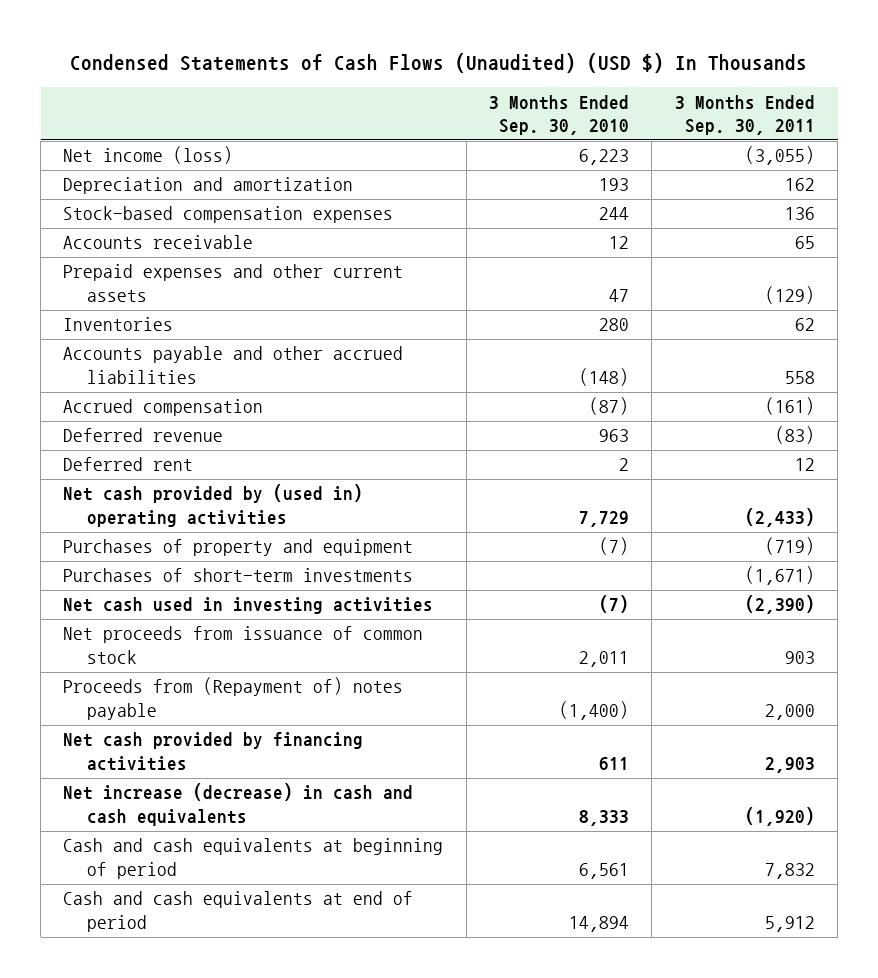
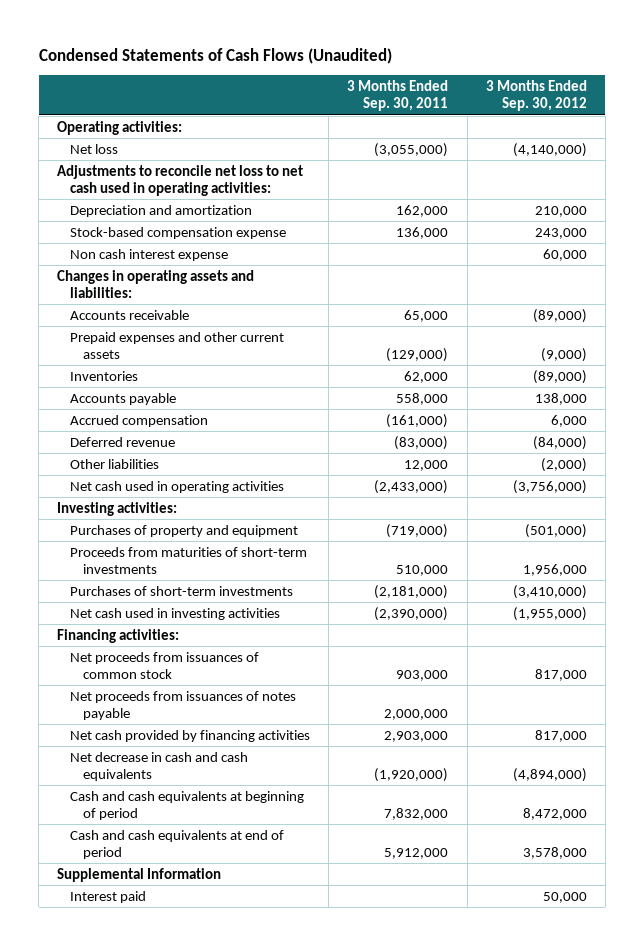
- Condensed Statements of Cash Flows (Unaudited) (USD $) In Thousands
+ Condensed Statements of Cash Flows (Unaudited)
- | 3 Months Ended Sep. 30, 2010 | 3 Months Ended Sep. 30, 2011
+ | 3 Months Ended Sep. 30, 2011 | 3 Months Ended Sep. 30, 2012
- Net income (loss) | 6,223 | (3,055)
- Depreciation and amortization | 193 | 162
- Stock-based compensation expenses | 244 | 136
- Accounts receivable | 12 | 65
- Prepaid expenses and other current assets | 47 | (129)
- Inventories | 280 | 62
- Accounts payable and other accrued liabilities | (148) | 558
- Accrued compensation | (87) | (161)
- Deferred revenue | 963 | (83)
- Deferred rent | 2 | 12
- Net cash provided by (used in) operating activities | 7,729 | (2,433)
- Purchases of property and equipment | (7) | (719)
- Purchases of short-term investments | | (1,671)
- Net cash used in investing activities | (7) | (2,390)
- Net proceeds from issuance of common stock | 2,011 | 903
- Proceeds from (Repayment of) notes payable | (1,400) | 2,000
- Net cash provided by financing activities | 611 | 2,903
- Net increase (decrease) in cash and cash equivalents | 8,333 | (1,920)
- Cash and cash equivalents at beginning of period | 6,561 | 7,832
- Cash and cash equivalents at end of period | 14,894 | 5,912
+ Operating activities:
+ Net loss | (3,055,000) | (4,140,000)
+ Adjustments to reconcile net loss to net cash used in operating activities:
+ Depreciation and amortization | 162,000 | 210,000
+ Stock-based compensation expense | 136,000 | 243,000
+ Non cash interest expense | | 60,000
+ Changes in operating assets and liabilities:
+ Accounts receivable | 65,000 | (89,000)
+ Prepaid expenses and other current assets | (129,000) | (9,000)
+ Inventories | 62,000 | (89,000)
+ Accounts payable | 558,000 | 138,000
+ Accrued compensation | (161,000) | 6,000
+ Deferred revenue | (83,000) | (84,000)
+ Other liabilities | 12,000 | (2,000)
+ Net cash used in operating activities | (2,433,000) | (3,756,000)
+ Investing activities:
+ Purchases of property and equipment | (719,000) | (501,000)
+ Proceeds from maturities of short-term investments | 510,000 | 1,956,000
+ Purchases of short-term investments | (2,181,000) | (3,410,000)
+ Net cash used in investing activities | (2,390,000) | (1,955,000)
+ Financing activities:
+ Net proceeds from issuances of common stock | 903,000 | 817,000
+ Net proceeds from issuances of notes payable | 2,000,000 |
+ Net cash provided by financing activities | 2,903,000 | 817,000
+ Net decrease in cash and cash equivalents | (1,920,000) | (4,894,000)
+ Cash and cash equivalents at beginning of period | 7,832,000 | 8,472,000
+ Cash and cash equivalents at end of period | 5,912,000 | 3,578,000
+ Supplemental Information
+ Interest paid | | 50,000

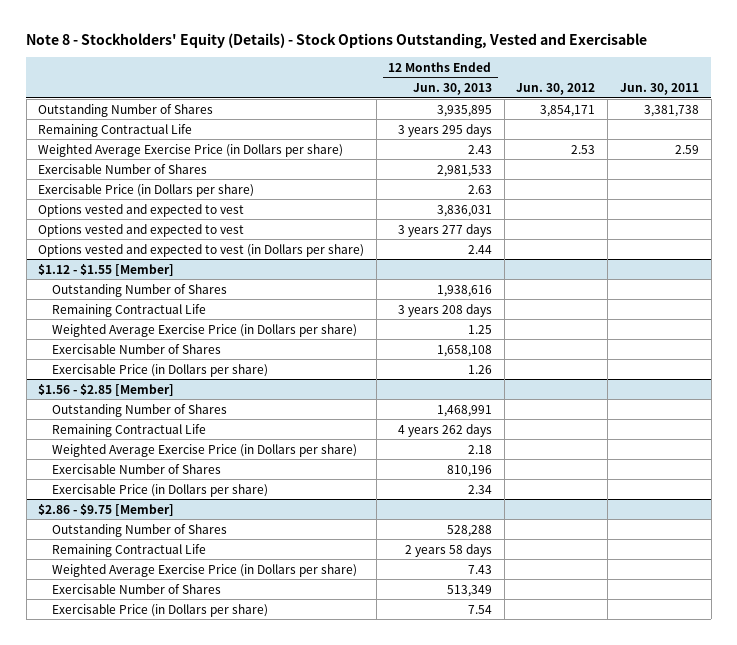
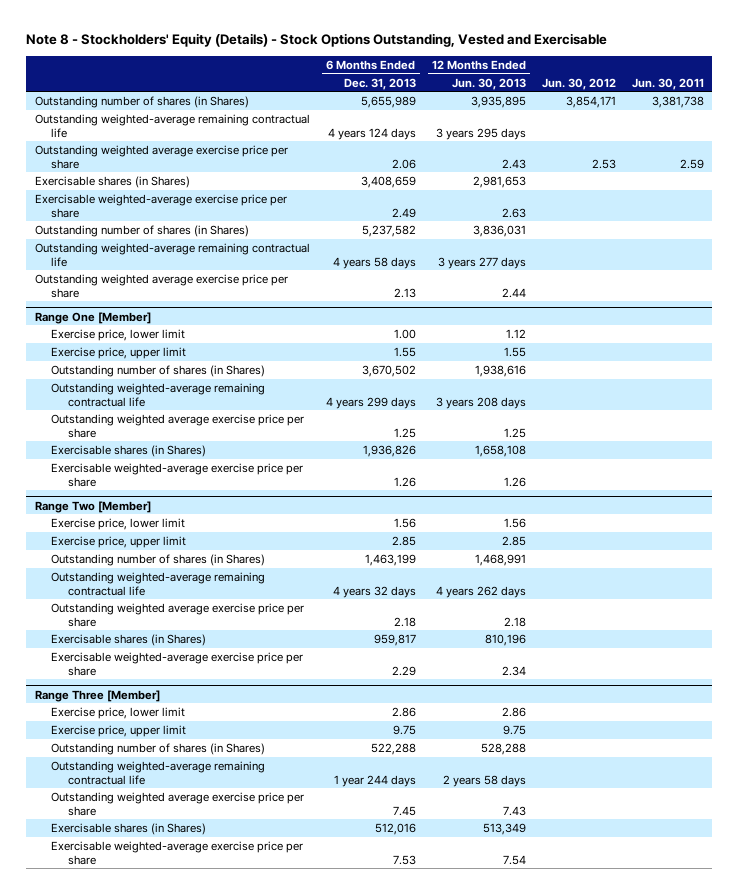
- | 12 Months Ended Jun. 30, 2013 | Jun. 30, 2012 | Jun. 30, 2011
+ | 6 Months Ended Dec. 31, 2013 | 12 Months Ended Jun. 30, 2013 | Jun. 30, 2012 | Jun. 30, 2011
- Outstanding Number of Shares | 3,935,895 | 3,854,171 | 3,381,738
- Remaining Contractual Life | 3 years 295 days | |
- Weighted Average Exercise Price (in Dollars per share) | 2.43 | 2.53 | 2.59
- Exercisable Number of Shares | 2,981,533 | |
- Exercisable Price (in Dollars per share) | 2.63 | |
- Options vested and expected to vest | 3,836,031 | |
- Options vested and expected to vest | 3 years 277 days | |
- Options vested and expected to vest (in Dollars per share) | 2.44 | |
- $1.12 - $1.55 [Member]
- Outstanding Number of Shares | 1,938,616 | |
- Remaining Contractual Life | 3 years 208 days | |
- Weighted Average Exercise Price (in Dollars per share) | 1.25 | |
- Exercisable Number of Shares | 1,658,108 | |
- Exercisable Price (in Dollars per share) | 1.26 | |
- $1.56 - $2.85 [Member]
- Outstanding Number of Shares | 1,468,991 | |
- Remaining Contractual Life | 4 years 262 days | |
- Weighted Average Exercise Price (in Dollars per share) | 2.18 | |
- Exercisable Number of Shares | 810,196 | |
- Exercisable Price (in Dollars per share) | 2.34 | |
- $2.86 - $9.75 [Member]
- Outstanding Number of Shares | 528,288 | |
- Remaining Contractual Life | 2 years 58 days | |
- Weighted Average Exercise Price (in Dollars per share) | 7.43 | |
- Exercisable Number of Shares | 513,349 | |
- Exercisable Price (in Dollars per share) | 7.54 | |
+ Outstanding number of shares (in Shares) | 5,655,989 | 3,935,895 | 3,854,171 | 3,381,738
+ Outstanding weighted-average remaining contractual life | 4 years 124 days | 3 years 295 days | |
+ Outstanding weighted average exercise price per share | 2.06 | 2.43 | 2.53 | 2.59
+ Exercisable shares (in Shares) | 3,408,659 | 2,981,653 | |
+ Exercisable weighted-average exercise price per share | 2.49 | 2.63 | |
+ Outstanding number of shares (in Shares) | 5,237,582 | 3,836,031 | |
+ Outstanding weighted-average remaining contractual life | 4 years 58 days | 3 years 277 days | |
+ Outstanding weighted average exercise price per share | 2.13 | 2.44 | |
+ Range One [Member]
+ Exercise price, lower limit | 1.00 | 1.12 | |
+ Exercise price, upper limit | 1.55 | 1.55 | |
+ Outstanding number of shares (in Shares) | 3,670,502 | 1,938,616 | |
+ Outstanding weighted-average remaining contractual life | 4 years 299 days | 3 years 208 days | |
+ Outstanding weighted average exercise price per share | 1.25 | 1.25 | |
+ Exercisable shares (in Shares) | 1,936,826 | 1,658,108 | |
+ Exercisable weighted-average exercise price per share | 1.26 | 1.26 | |
+ Range Two [Member]
+ Exercise price, lower limit | 1.56 | 1.56 | |
+ Exercise price, upper limit | 2.85 | 2.85 | |
+ Outstanding number of shares (in Shares) | 1,463,199 | 1,468,991 | |
+ Outstanding weighted-average remaining contractual life | 4 years 32 days | 4 years 262 days | |
+ Outstanding weighted average exercise price per share | 2.18 | 2.18 | |
+ Exercisable shares (in Shares) | 959,817 | 810,196 | |
+ Exercisable weighted-average exercise price per share | 2.29 | 2.34 | |
+ Range Three [Member]
+ Exercise price, lower limit | 2.86 | 2.86 | |
+ Exercise price, upper limit | 9.75 | 9.75 | |
+ Outstanding number of shares (in Shares) | 522,288 | 528,288 | |
+ Outstanding weighted-average remaining contractual life | 1 year 244 days | 2 years 58 days | |
+ Outstanding weighted average exercise price per share | 7.45 | 7.43 | |
+ Exercisable shares (in Shares) | 512,016 | 513,349 | |
+ Exercisable weighted-average exercise price per share | 7.53 | 7.54 | |

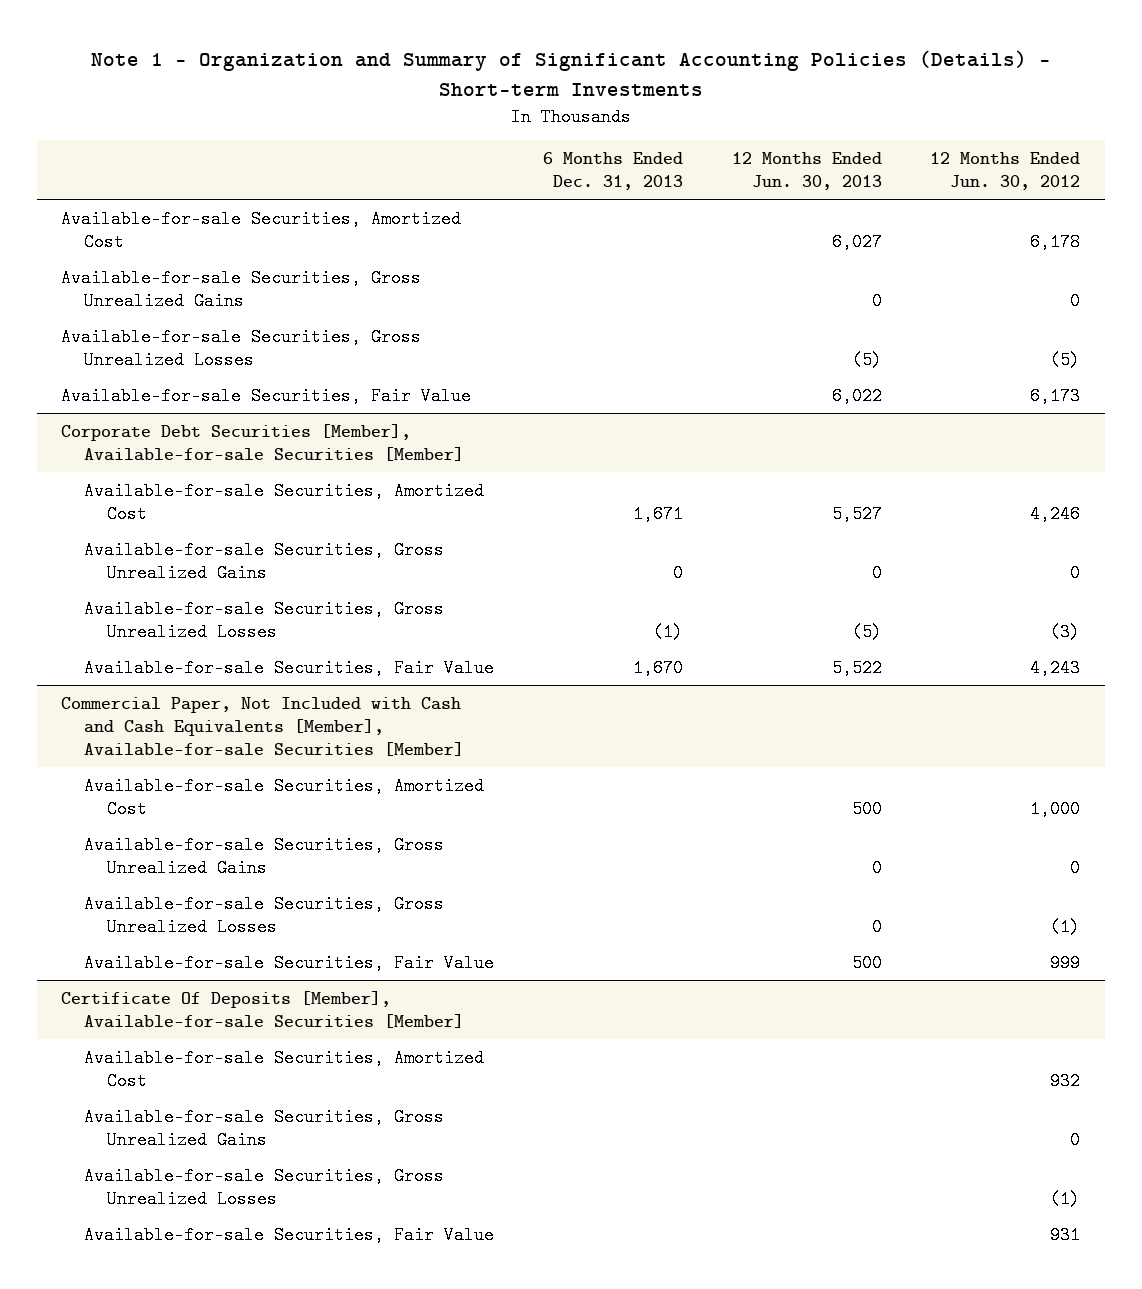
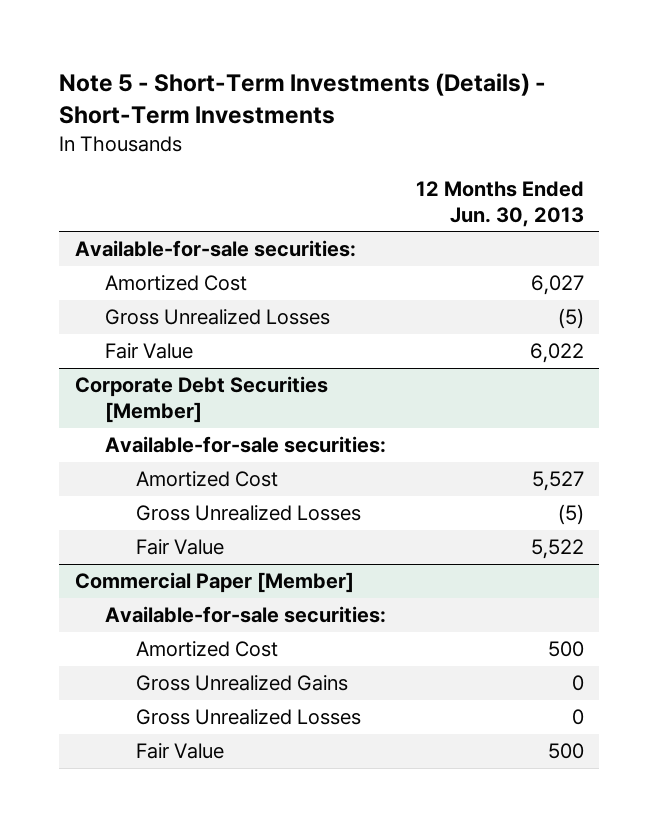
- Note 1 - Organization and Summary of Significant Accounting Policies (Details) - Short-term Investments
+ Note 5 - Short-Term Investments (Details) - Short-Term Investments
- | 6 Months Ended Dec. 31, 2013 | 12 Months Ended Jun. 30, 2013 | 12 Months Ended Jun. 30, 2012
+ | 12 Months Ended Jun. 30, 2013
- Available-for-sale Securities, Amortized Cost | | 6,027 | 6,178
- Available-for-sale Securities, Gross Unrealized Gains | | 0 | 0
- Available-for-sale Securities, Gross Unrealized Losses | | (5) | (5)
- Available-for-sale Securities, Fair Value | | 6,022 | 6,173
- Corporate Debt Securities [Member], Available-for-sale Securities [Member]
- Available-for-sale Securities, Amortized Cost | 1,671 | 5,527 | 4,246
- Available-for-sale Securities, Gross Unrealized Gains | 0 | 0 | 0
- Available-for-sale Securities, Gross Unrealized Losses | (1) | (5) | (3)
- Available-for-sale Securities, Fair Value | 1,670 | 5,522 | 4,243
- Commercial Paper, Not Included with Cash and Cash Equivalents [Member], Available-for-sale Securities [Member]
- Available-for-sale Securities, Amortized Cost | | 500 | 1,000
- Available-for-sale Securities, Gross Unrealized Gains | | 0 | 0
- Available-for-sale Securities, Gross Unrealized Losses | | 0 | (1)
- Available-for-sale Securities, Fair Value | | 500 | 999
- Certificate Of Deposits [Member], Available-for-sale Securities [Member]
- Available-for-sale Securities, Amortized Cost | | | 932
- Available-for-sale Securities, Gross Unrealized Gains | | | 0
- Available-for-sale Securities, Gross Unrealized Losses | | | (1)
- Available-for-sale Securities, Fair Value | | | 931
+ Available-for-sale securities:
+ Amortized Cost | 6,027
+ Gross Unrealized Losses | (5)
+ Fair Value | 6,022
+ Corporate Debt Securities [Member]
+ Available-for-sale securities:
+ Amortized Cost | 5,527
+ Gross Unrealized Losses | (5)
+ Fair Value | 5,522
+ Commercial Paper [Member]
+ Available-for-sale securities:
+ Amortized Cost | 500
+ Gross Unrealized Gains | 0
+ Gross Unrealized Losses | 0
+ Fair Value | 500

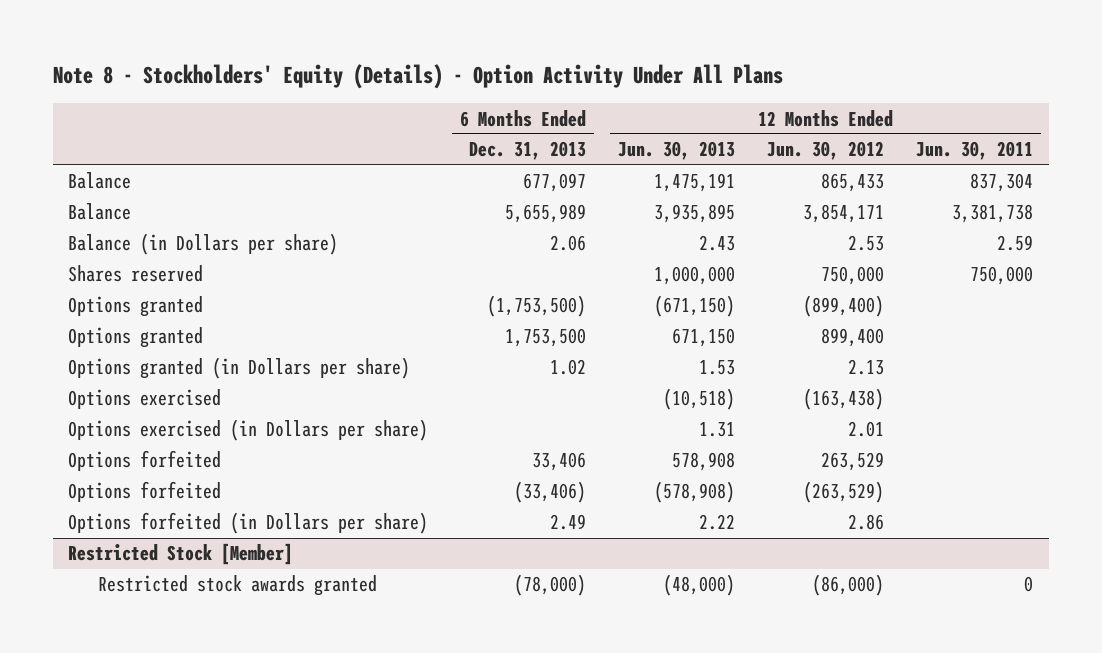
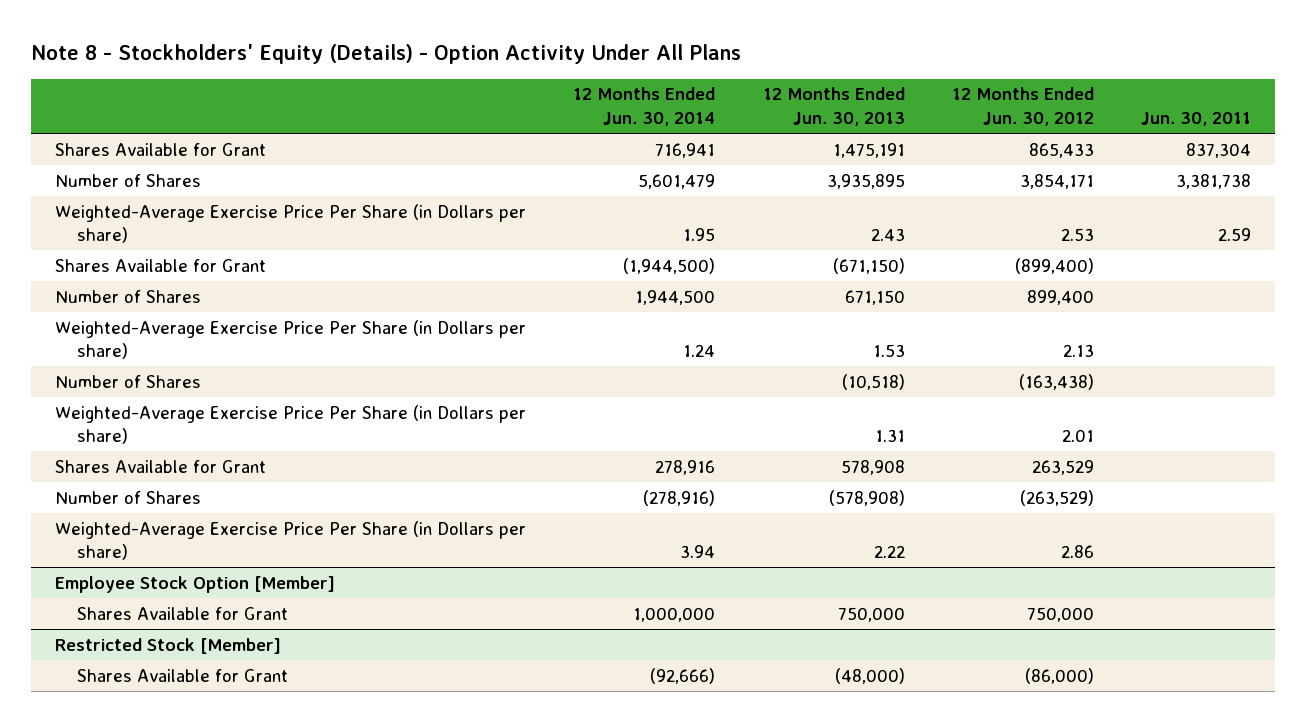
- | 6 Months Ended Dec. 31, 2013 | 12 Months Ended Jun. 30, 2013 | 12 Months Ended Jun. 30, 2012 | 12 Months Ended Jun. 30, 2011
+ | 12 Months Ended Jun. 30, 2014 | 12 Months Ended Jun. 30, 2013 | 12 Months Ended Jun. 30, 2012 | Jun. 30, 2011
- Balance | 677,097 | 1,475,191 | 865,433 | 837,304
- Balance | 5,655,989 | 3,935,895 | 3,854,171 | 3,381,738
- Balance (in Dollars per share) | 2.06 | 2.43 | 2.53 | 2.59
- Shares reserved | | 1,000,000 | 750,000 | 750,000
- Options granted | (1,753,500) | (671,150) | (899,400) |
- Options granted | 1,753,500 | 671,150 | 899,400 |
- Options granted (in Dollars per share) | 1.02 | 1.53 | 2.13 |
- Options exercised | | (10,518) | (163,438) |
- Options exercised (in Dollars per share) | | 1.31 | 2.01 |
- Options forfeited | 33,406 | 578,908 | 263,529 |
- Options forfeited | (33,406) | (578,908) | (263,529) |
- Options forfeited (in Dollars per share) | 2.49 | 2.22 | 2.86 |
+ Shares Available for Grant | 716,941 | 1,475,191 | 865,433 | 837,304
+ Number of Shares | 5,601,479 | 3,935,895 | 3,854,171 | 3,381,738
+ Weighted-Average Exercise Price Per Share (in Dollars per share) | 1.95 | 2.43 | 2.53 | 2.59
+ Shares Available for Grant | (1,944,500) | (671,150) | (899,400) |
+ Number of Shares | 1,944,500 | 671,150 | 899,400 |
+ Weighted-Average Exercise Price Per Share (in Dollars per share) | 1.24 | 1.53 | 2.13 |
+ Number of Shares | | (10,518) | (163,438) |
+ Weighted-Average Exercise Price Per Share (in Dollars per share) | | 1.31 | 2.01 |
+ Shares Available for Grant | 278,916 | 578,908 | 263,529 |
+ Number of Shares | (278,916) | (578,908) | (263,529) |
+ Weighted-Average Exercise Price Per Share (in Dollars per share) | 3.94 | 2.22 | 2.86 |
+ Employee Stock Option [Member]
+ Shares Available for Grant | 1,000,000 | 750,000 | 750,000 |
@ Restricted Stock [Member]
- Restricted stock awards granted | (78,000) | (48,000) | (86,000) | 0
+ Shares Available for Grant | (92,666) | (48,000) | (86,000) |

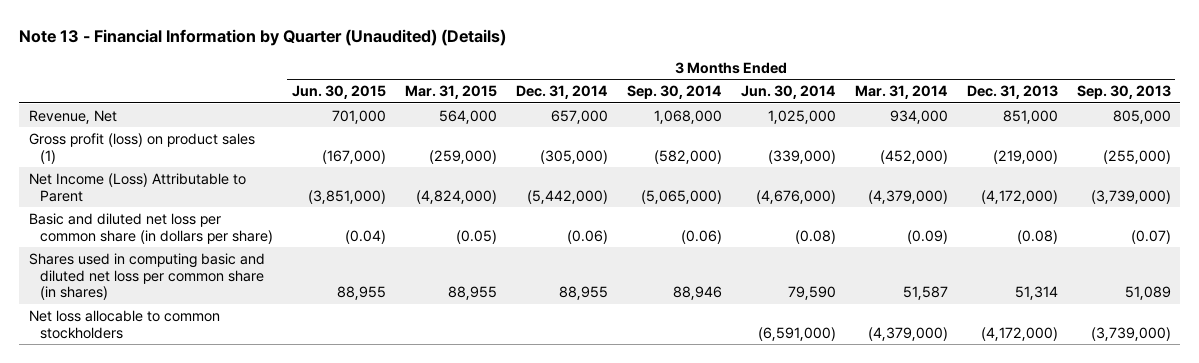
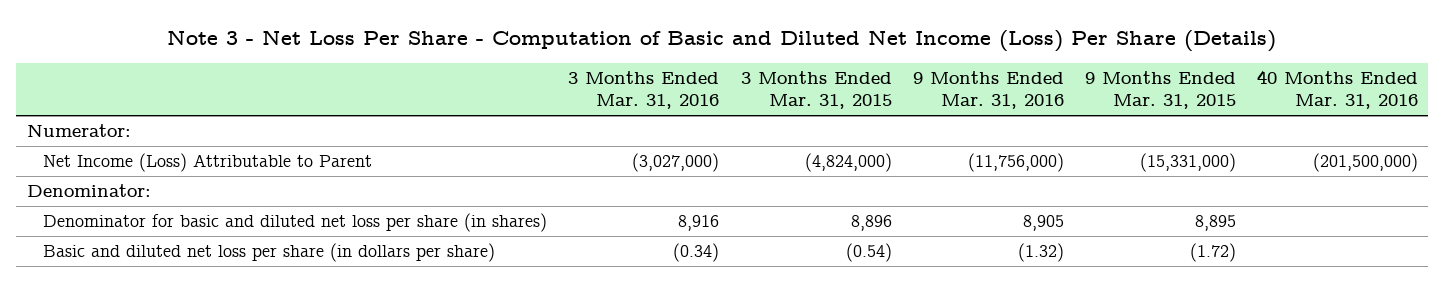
- Note 13 - Financial Information by Quarter (Unaudited) (Details)
+ Note 3 - Net Loss Per Share - Computation of Basic and Diluted Net Income (Loss) Per Share (Details)
- | 3 Months Ended Jun. 30, 2015 | 3 Months Ended Mar. 31, 2015 | 3 Months Ended Dec. 31, 2014 | 3 Months Ended Sep. 30, 2014 | 3 Months Ended Jun. 30, 2014 | 3 Months Ended Mar. 31, 2014 | 3 Months Ended Dec. 31, 2013 | 3 Months Ended Sep. 30, 2013
+ | 3 Months Ended Mar. 31, 2016 | 3 Months Ended Mar. 31, 2015 | 9 Months Ended Mar. 31, 2016 | 9 Months Ended Mar. 31, 2015 | 40 Months Ended Mar. 31, 2016
- Revenue, Net | 701,000 | 564,000 | 657,000 | 1,068,000 | 1,025,000 | 934,000 | 851,000 | 805,000
- Gross profit (loss) on product sales (1) | (167,000) | (259,000) | (305,000) | (582,000) | (339,000) | (452,000) | (219,000) | (255,000)
+ Numerator:
- Basic and diluted net loss per common share (in dollars per share) | (0.04) | (0.05) | (0.06) | (0.06) | (0.08) | (0.09) | (0.08) | (0.07)
- Shares used in computing basic and diluted net loss per common share (in shares) | 88,955 | 88,955 | 88,955 | 88,946 | 79,590 | 51,587 | 51,314 | 51,089
- Net loss allocable to common stockholders | | | | | (6,591,000) | (4,379,000) | (4,172,000) | (3,739,000)
+ Denominator:
+ Denominator for basic and diluted net loss per share (in shares) | 8,916 | 8,896 | 8,905 | 8,895 |
+ Basic and diluted net loss per share (in dollars per share) | (0.34) | (0.54) | (1.32) | (1.72) |

